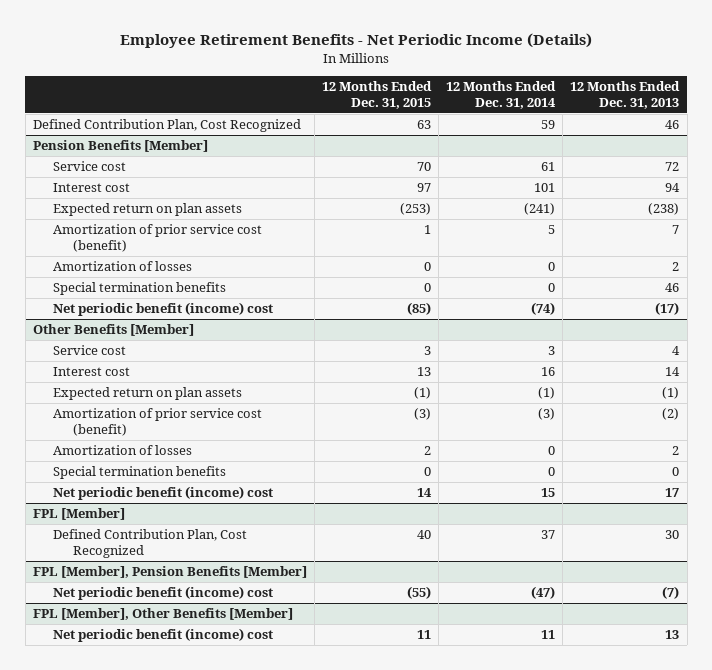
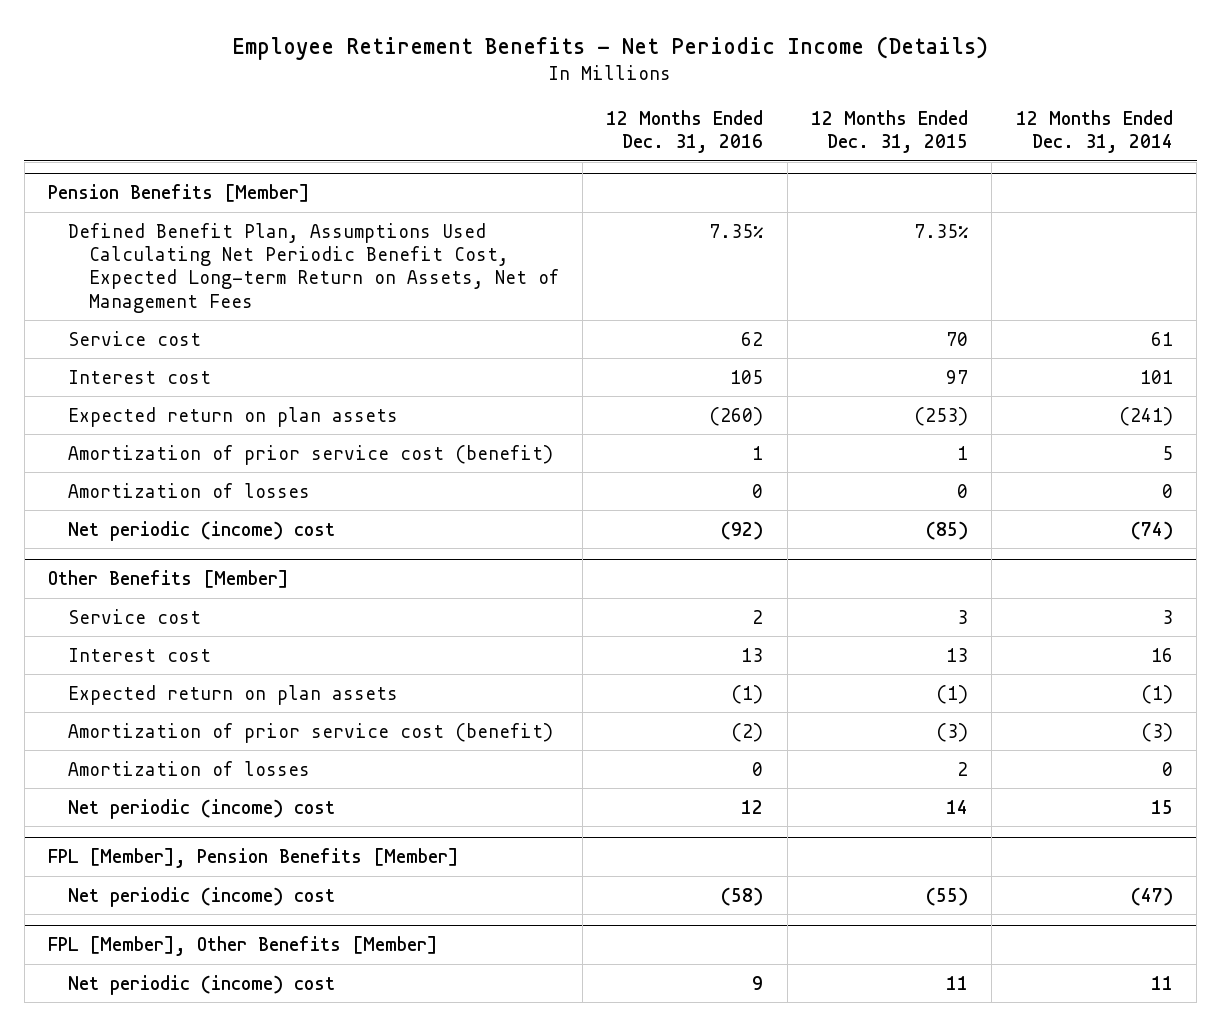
- | 12 Months Ended Dec. 31, 2015 | 12 Months Ended Dec. 31, 2014 | 12 Months Ended Dec. 31, 2013
+ | 12 Months Ended Dec. 31, 2016 | 12 Months Ended Dec. 31, 2015 | 12 Months Ended Dec. 31, 2014
- Defined Contribution Plan, Cost Recognized | 63 | 59 | 46
@ Pension Benefits [Member]
+ Defined Benefit Plan, Assumptions Used Calculating Net Periodic Benefit Cost, Expected Long-term Return on Assets, Net of Management Fees | 7.35% | 7.35% |
- Special termination benefits | 0 | 0 | 46
- Net periodic benefit (income) cost | (85) | (74) | (17)
+ Net periodic (income) cost | (92) | (85) | (74)
@ Other Benefits [Member]
- Special termination benefits | 0 | 0 | 0
- Net periodic benefit (income) cost | 14 | 15 | 17
- FPL [Member]
- Defined Contribution Plan, Cost Recognized | 40 | 37 | 30
@ Other Benefits [Member]
+ Net periodic (income) cost | 12 | 14 | 15
@ FPL [Member], Pension Benefits [Member]
- Net periodic benefit (income) cost | (55) | (47) | (7)
+ Net periodic (income) cost | (58) | (55) | (47)
@ FPL [Member], Other Benefits [Member]
- Net periodic benefit (income) cost | 11 | 11 | 13
+ Net periodic (income) cost | 9 | 11 | 11

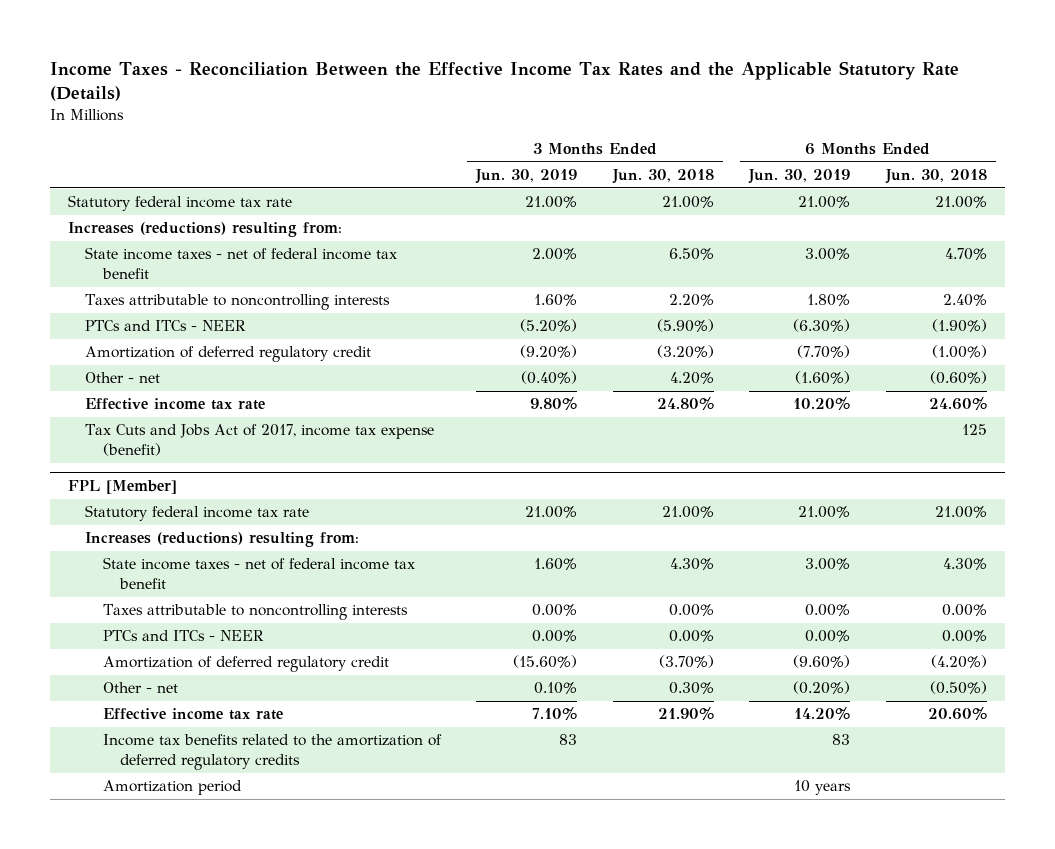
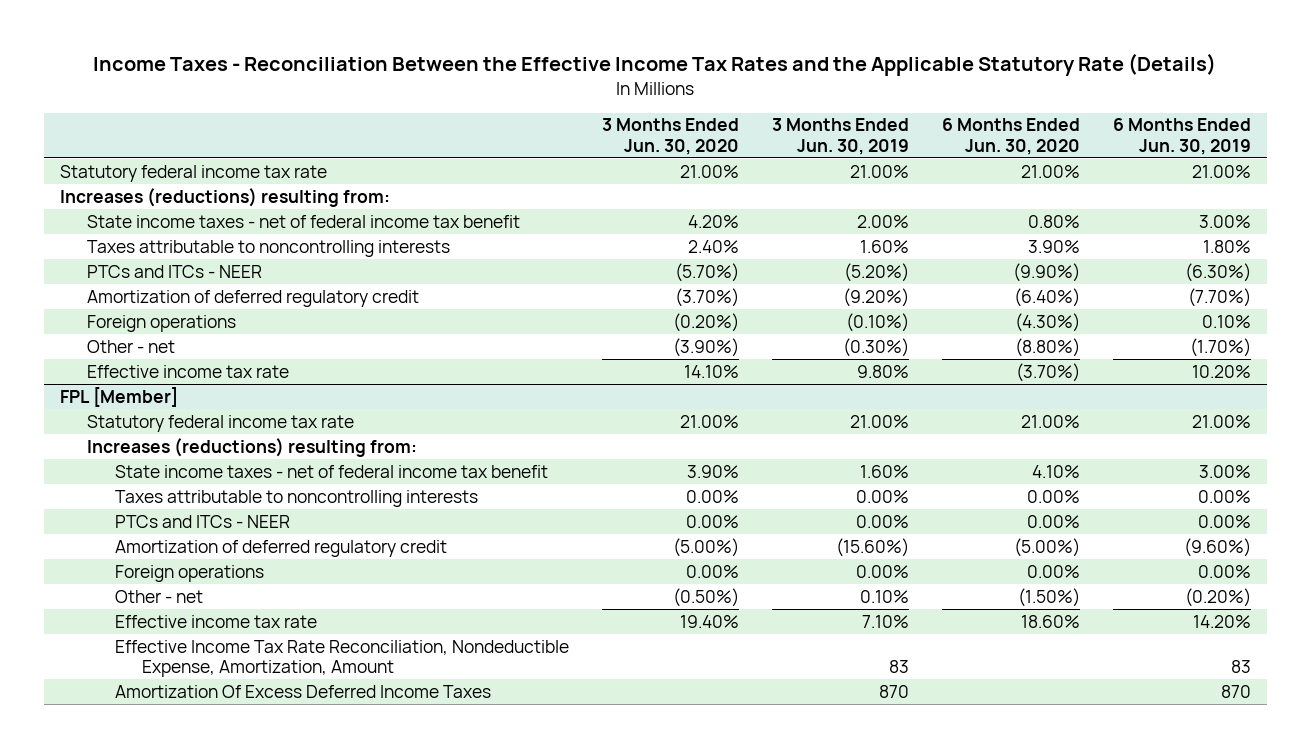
- | 3 Months Ended Jun. 30, 2019 | 3 Months Ended Jun. 30, 2018 | 6 Months Ended Jun. 30, 2019 | 6 Months Ended Jun. 30, 2018
+ | 3 Months Ended Jun. 30, 2020 | 3 Months Ended Jun. 30, 2019 | 6 Months Ended Jun. 30, 2020 | 6 Months Ended Jun. 30, 2019
- Other - net | (0.40%) | 4.20% | (1.60%) | (0.60%)
+ Foreign operations | (0.20%) | (0.10%) | (4.30%) | 0.10%
+ Other - net | (3.90%) | (0.30%) | (8.80%) | (1.70%)
- Tax Cuts and Jobs Act of 2017, income tax expense (benefit) | | | | 125
@ FPL [Member]
+ Foreign operations | 0.00% | 0.00% | 0.00% | 0.00%
- Income tax benefits related to the amortization of deferred regulatory credits | 83 | | 83 |
- Amortization period | | | 10 years |
+ Effective Income Tax Rate Reconciliation, Nondeductible Expense, Amortization, Amount | | 83 | | 83
+ Amortization Of Excess Deferred Income Taxes | | 870 | | 870

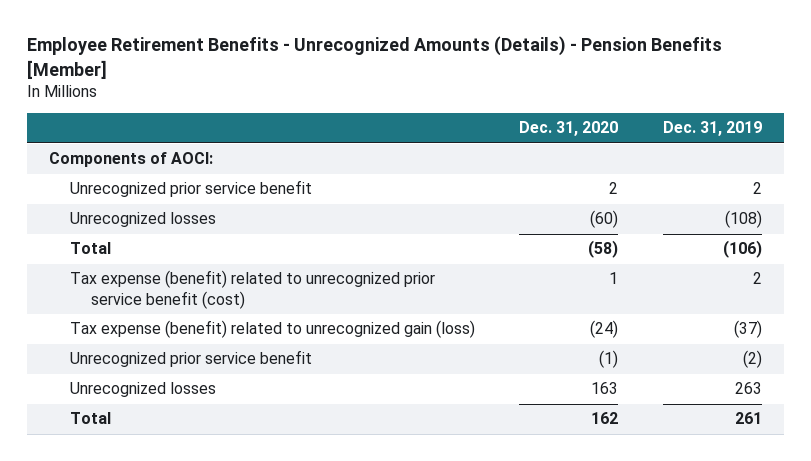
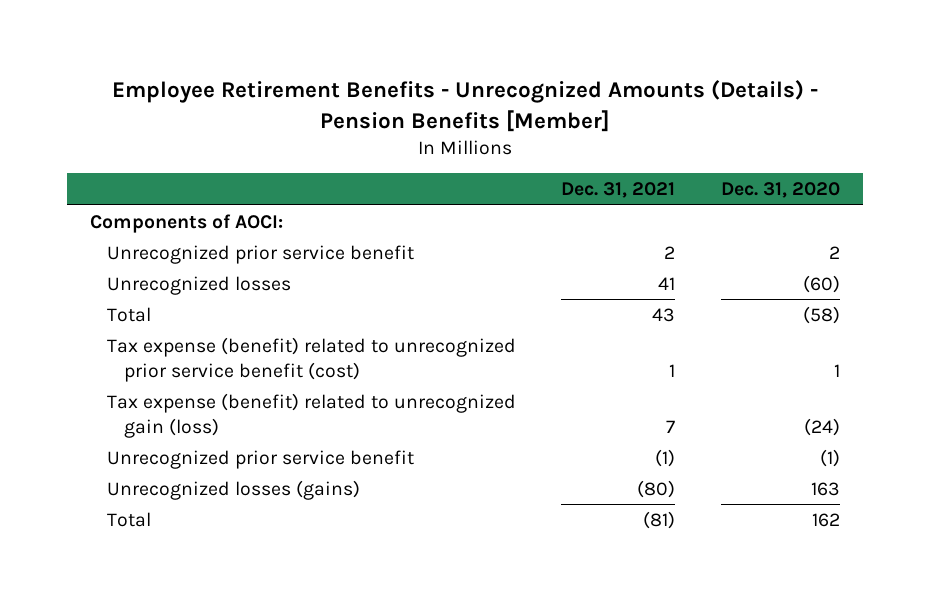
- | Dec. 31, 2020 | Dec. 31, 2019
+ | Dec. 31, 2021 | Dec. 31, 2020
- Unrecognized losses | 163 | 263
+ Unrecognized losses (gains) | (80) | 163

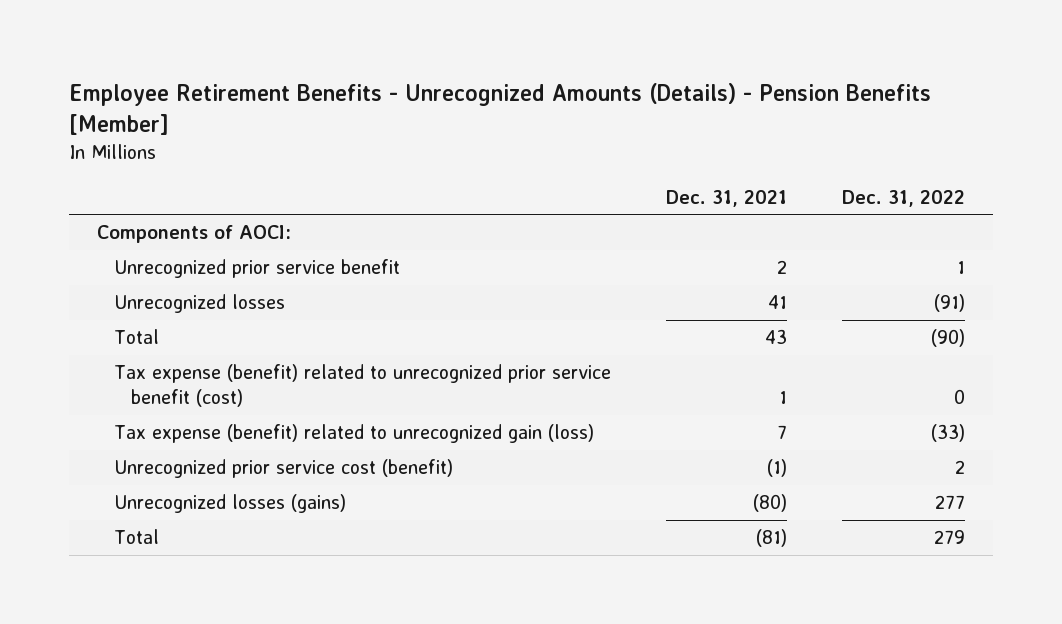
- | Dec. 31, 2021 | Dec. 31, 2020
+ | Dec. 31, 2021 | Dec. 31, 2022
- Unrecognized prior service benefit | (1) | (1)
+ Unrecognized prior service cost (benefit) | (1) | 2

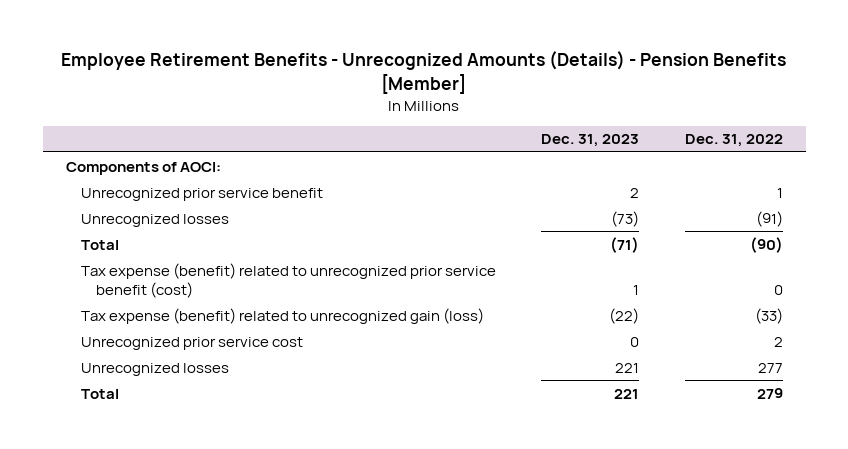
- | Dec. 31, 2021 | Dec. 31, 2022
+ | Dec. 31, 2023 | Dec. 31, 2022
- Unrecognized prior service cost (benefit) | (1) | 2
- Unrecognized losses (gains) | (80) | 277
+ Unrecognized prior service cost | 0 | 2
+ Unrecognized losses | 221 | 277

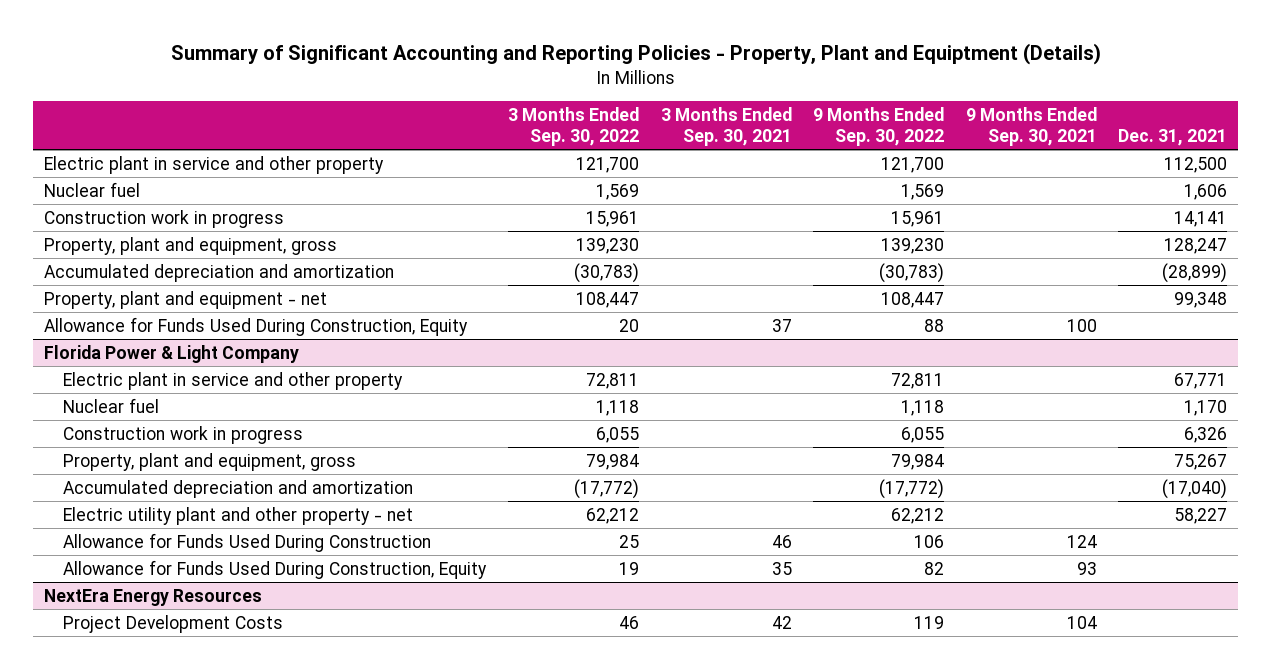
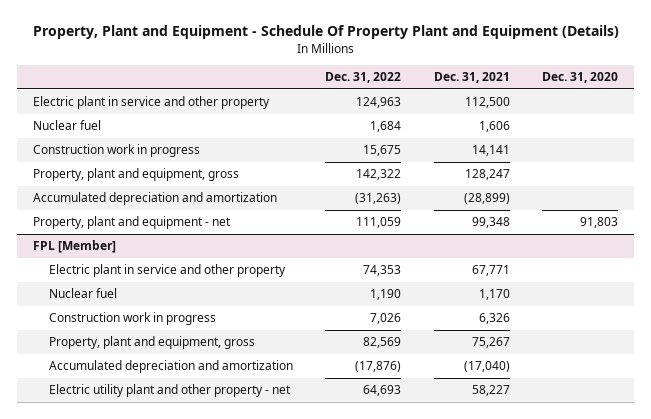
- Summary of Significant Accounting and Reporting Policies - Property, Plant and Equiptment (Details)
+ Property, Plant and Equipment - Schedule Of Property Plant and Equipment (Details)
- | 3 Months Ended Sep. 30, 2022 | 3 Months Ended Sep. 30, 2021 | 9 Months Ended Sep. 30, 2022 | 9 Months Ended Sep. 30, 2021 | Dec. 31, 2021
+ | Dec. 31, 2022 | Dec. 31, 2021 | Dec. 31, 2020
- Allowance for Funds Used During Construction, Equity | 20 | 37 | 88 | 100 |
- Florida Power & Light Company
+ FPL [Member]
- Allowance for Funds Used During Construction | 25 | 46 | 106 | 124 |
- Allowance for Funds Used During Construction, Equity | 19 | 35 | 82 | 93 |
- NextEra Energy Resources
- Project Development Costs | 46 | 42 | 119 | 104 |

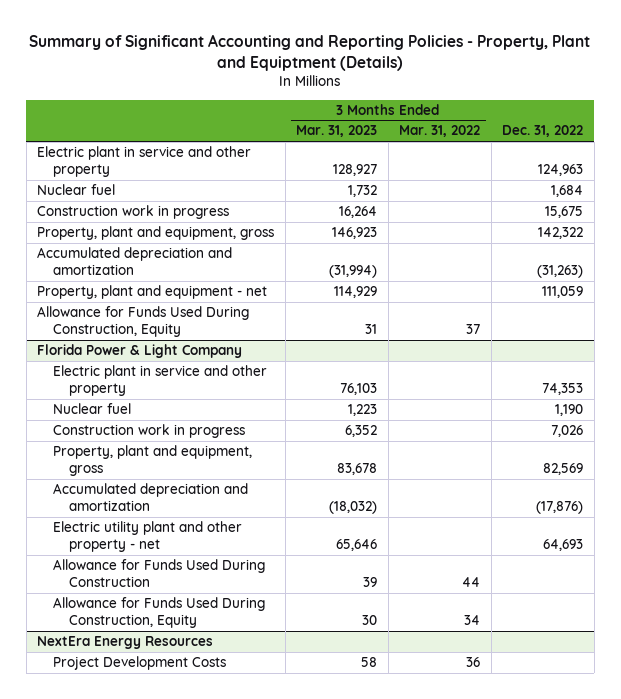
- Property, Plant and Equipment - Schedule Of Property Plant and Equipment (Details)
+ Summary of Significant Accounting and Reporting Policies - Property, Plant and Equiptment (Details)
- | Dec. 31, 2022 | Dec. 31, 2021 | Dec. 31, 2020
+ | 3 Months Ended Mar. 31, 2023 | 3 Months Ended Mar. 31, 2022 | Dec. 31, 2022
- FPL [Member]
+ Allowance for Funds Used During Construction, Equity | 31 | 37 |
+ Florida Power & Light Company
+ Allowance for Funds Used During Construction | 39 | 44 |
+ Allowance for Funds Used During Construction, Equity | 30 | 34 |
+ NextEra Energy Resources
+ Project Development Costs | 58 | 36 |

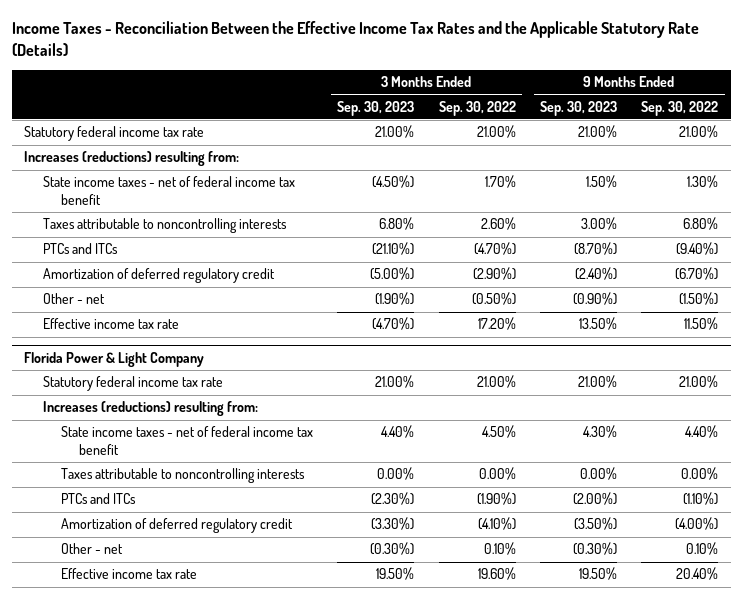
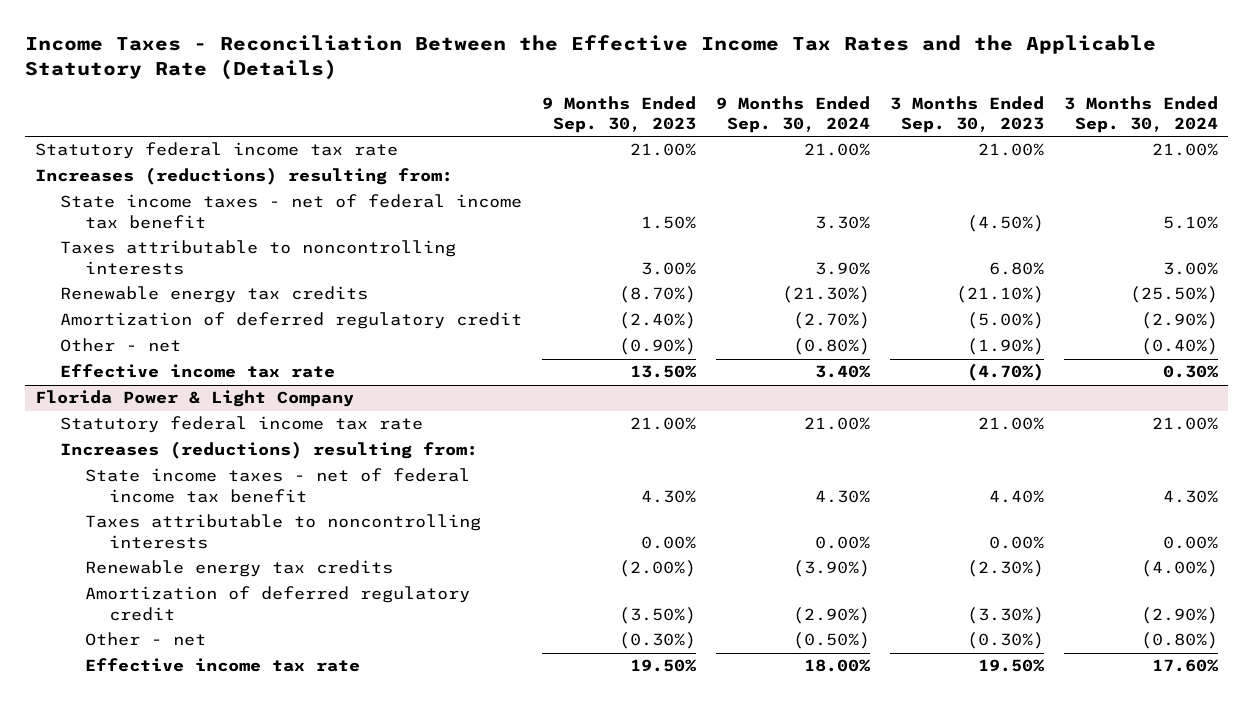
- | 3 Months Ended Sep. 30, 2023 | 3 Months Ended Sep. 30, 2022 | 9 Months Ended Sep. 30, 2023 | 9 Months Ended Sep. 30, 2022
+ | 9 Months Ended Sep. 30, 2023 | 9 Months Ended Sep. 30, 2024 | 3 Months Ended Sep. 30, 2023 | 3 Months Ended Sep. 30, 2024
- PTCs and ITCs | (21.10%) | (4.70%) | (8.70%) | (9.40%)
+ Renewable energy tax credits | (8.70%) | (21.30%) | (21.10%) | (25.50%)
@ Florida Power & Light Company
- PTCs and ITCs | (2.30%) | (1.90%) | (2.00%) | (1.10%)
+ Renewable energy tax credits | (2.00%) | (3.90%) | (2.30%) | (4.00%)

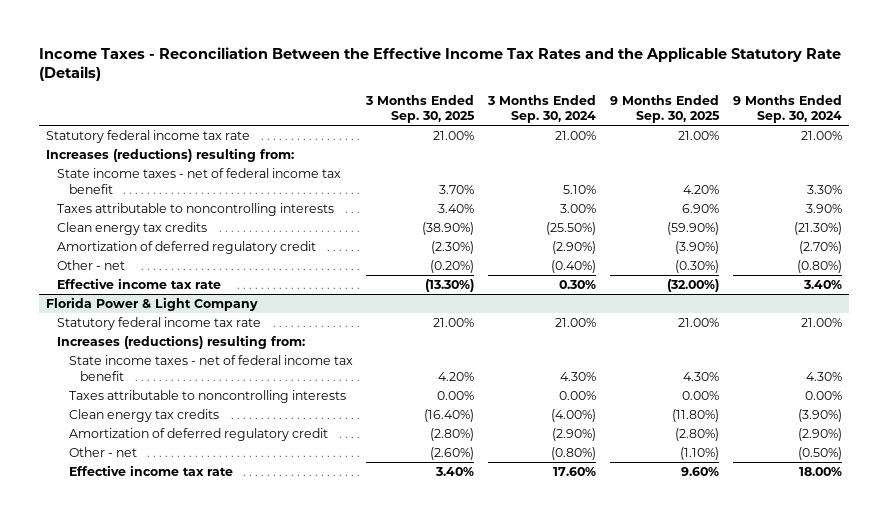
- | 9 Months Ended Sep. 30, 2023 | 9 Months Ended Sep. 30, 2024 | 3 Months Ended Sep. 30, 2023 | 3 Months Ended Sep. 30, 2024
+ | 3 Months Ended Sep. 30, 2025 | 3 Months Ended Sep. 30, 2024 | 9 Months Ended Sep. 30, 2025 | 9 Months Ended Sep. 30, 2024
- Renewable energy tax credits | (8.70%) | (21.30%) | (21.10%) | (25.50%)
+ Clean energy tax credits | (38.90%) | (25.50%) | (59.90%) | (21.30%)
@ Florida Power & Light Company
- Renewable energy tax credits | (2.00%) | (3.90%) | (2.30%) | (4.00%)
+ Clean energy tax credits | (16.40%) | (4.00%) | (11.80%) | (3.90%)

